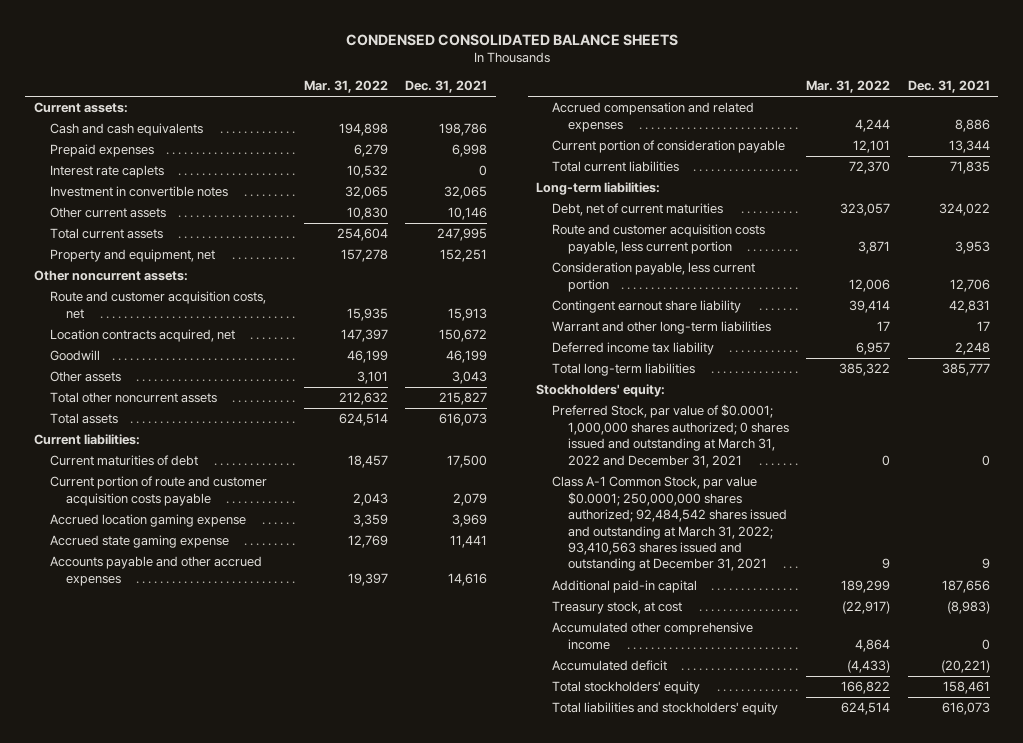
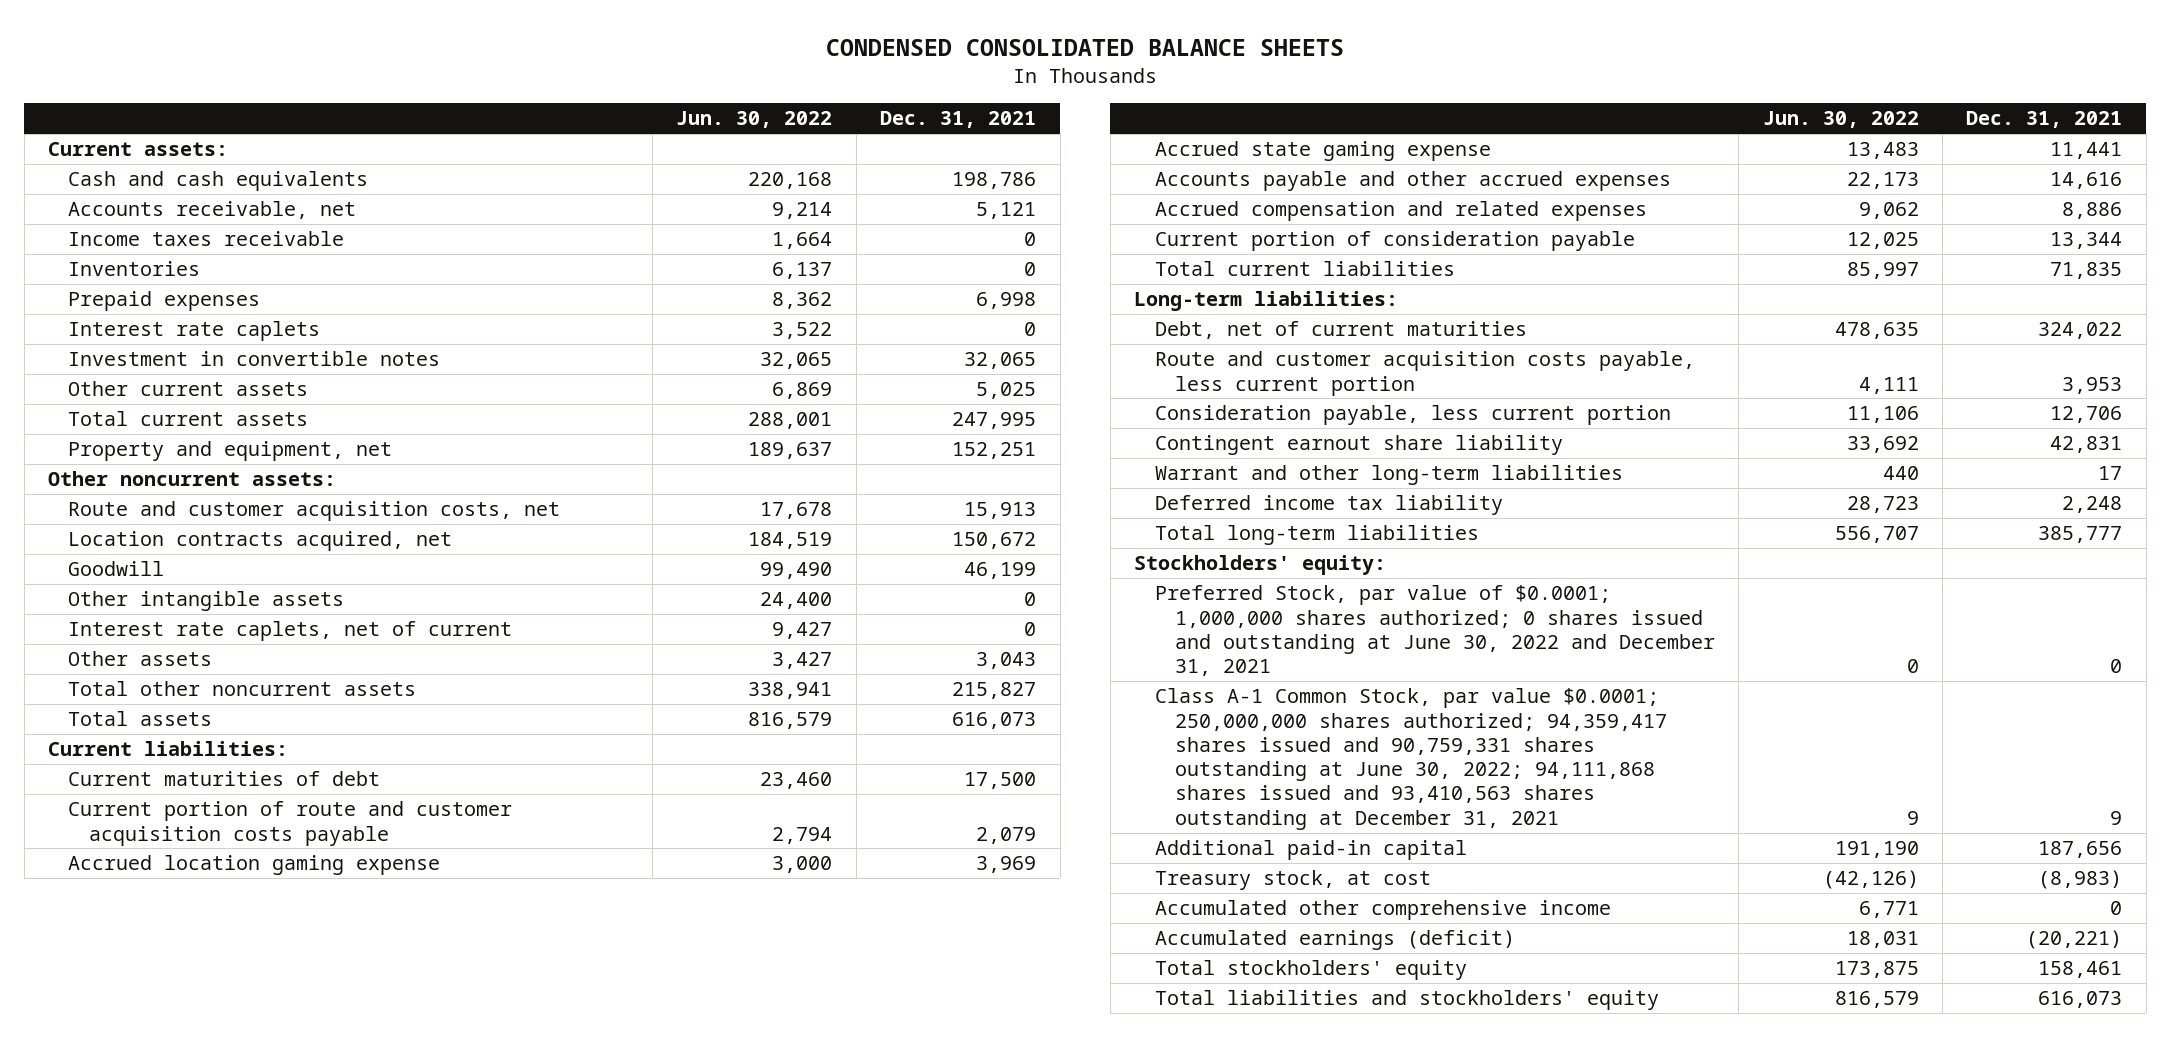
- | Mar. 31, 2022 | Dec. 31, 2021
+ | Jun. 30, 2022 | Dec. 31, 2021
+ Accounts receivable, net | 9,214 | 5,121
+ Income taxes receivable | 1,664 | 0
+ Inventories | 6,137 | 0
- Other current assets | 10,830 | 10,146
+ Other current assets | 6,869 | 5,025
+ Other intangible assets | 24,400 | 0
+ Interest rate caplets, net of current | 9,427 | 0
- Preferred Stock, par value of $0.0001; 1,000,000 shares authorized; 0 shares issued and outstanding at March 31, 2022 and December 31, 2021 | 0 | 0
- Class A-1 Common Stock, par value $0.0001; 250,000,000 shares authorized; 92,484,542 shares issued and outstanding at March 31, 2022; 93,410,563 shares issued and outstanding at December 31, 2021 | 9 | 9
+ Preferred Stock, par value of $0.0001; 1,000,000 shares authorized; 0 shares issued and outstanding at June 30, 2022 and December 31, 2021 | 0 | 0
+ Class A-1 Common Stock, par value $0.0001; 250,000,000 shares authorized; 94,359,417 shares issued and 90,759,331 shares outstanding at June 30, 2022; 94,111,868 shares issued and 93,410,563 shares outstanding at December 31, 2021 | 9 | 9
- Accumulated deficit | (4,433) | (20,221)
+ Accumulated earnings (deficit) | 18,031 | (20,221)

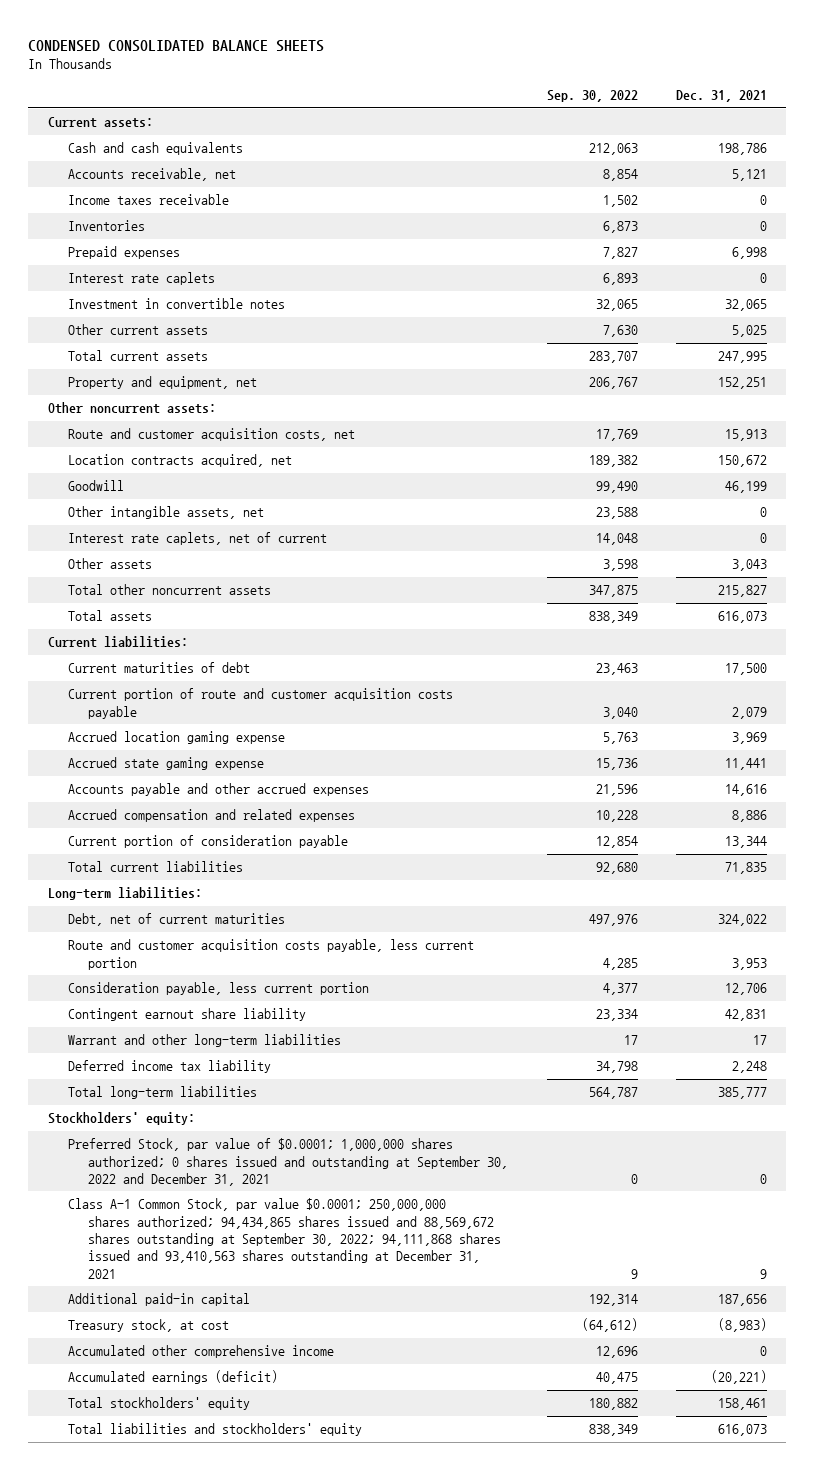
- | Jun. 30, 2022 | Dec. 31, 2021
+ | Sep. 30, 2022 | Dec. 31, 2021
- Other intangible assets | 24,400 | 0
+ Other intangible assets, net | 23,588 | 0
- Preferred Stock, par value of $0.0001; 1,000,000 shares authorized; 0 shares issued and outstanding at June 30, 2022 and December 31, 2021 | 0 | 0
- Class A-1 Common Stock, par value $0.0001; 250,000,000 shares authorized; 94,359,417 shares issued and 90,759,331 shares outstanding at June 30, 2022; 94,111,868 shares issued and 93,410,563 shares outstanding at December 31, 2021 | 9 | 9
+ Preferred Stock, par value of $0.0001; 1,000,000 shares authorized; 0 shares issued and outstanding at September 30, 2022 and December 31, 2021 | 0 | 0
+ Class A-1 Common Stock, par value $0.0001; 250,000,000 shares authorized; 94,434,865 shares issued and 88,569,672 shares outstanding at September 30, 2022; 94,111,868 shares issued and 93,410,563 shares outstanding at December 31, 2021 | 9 | 9

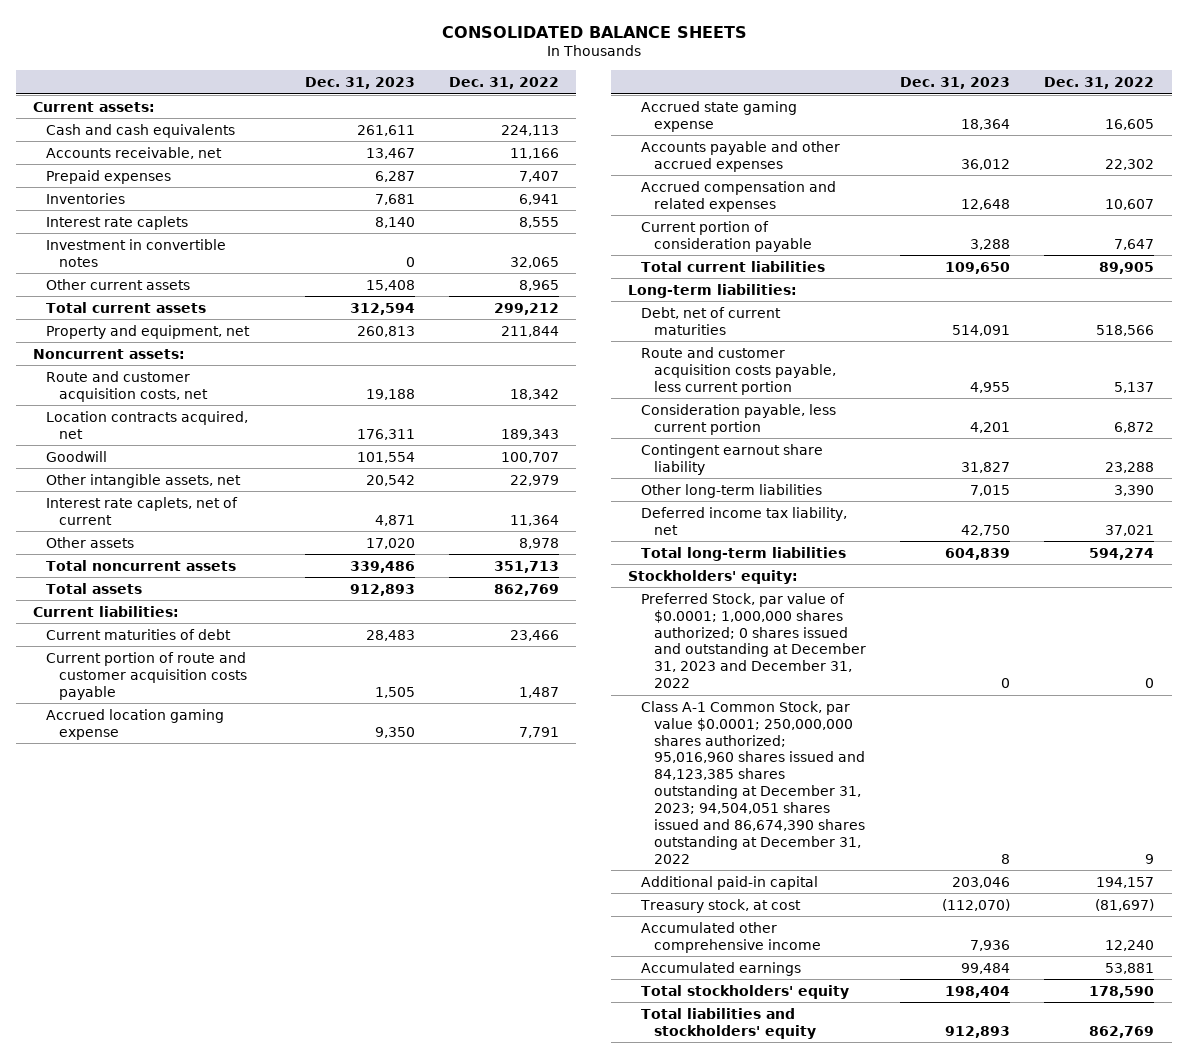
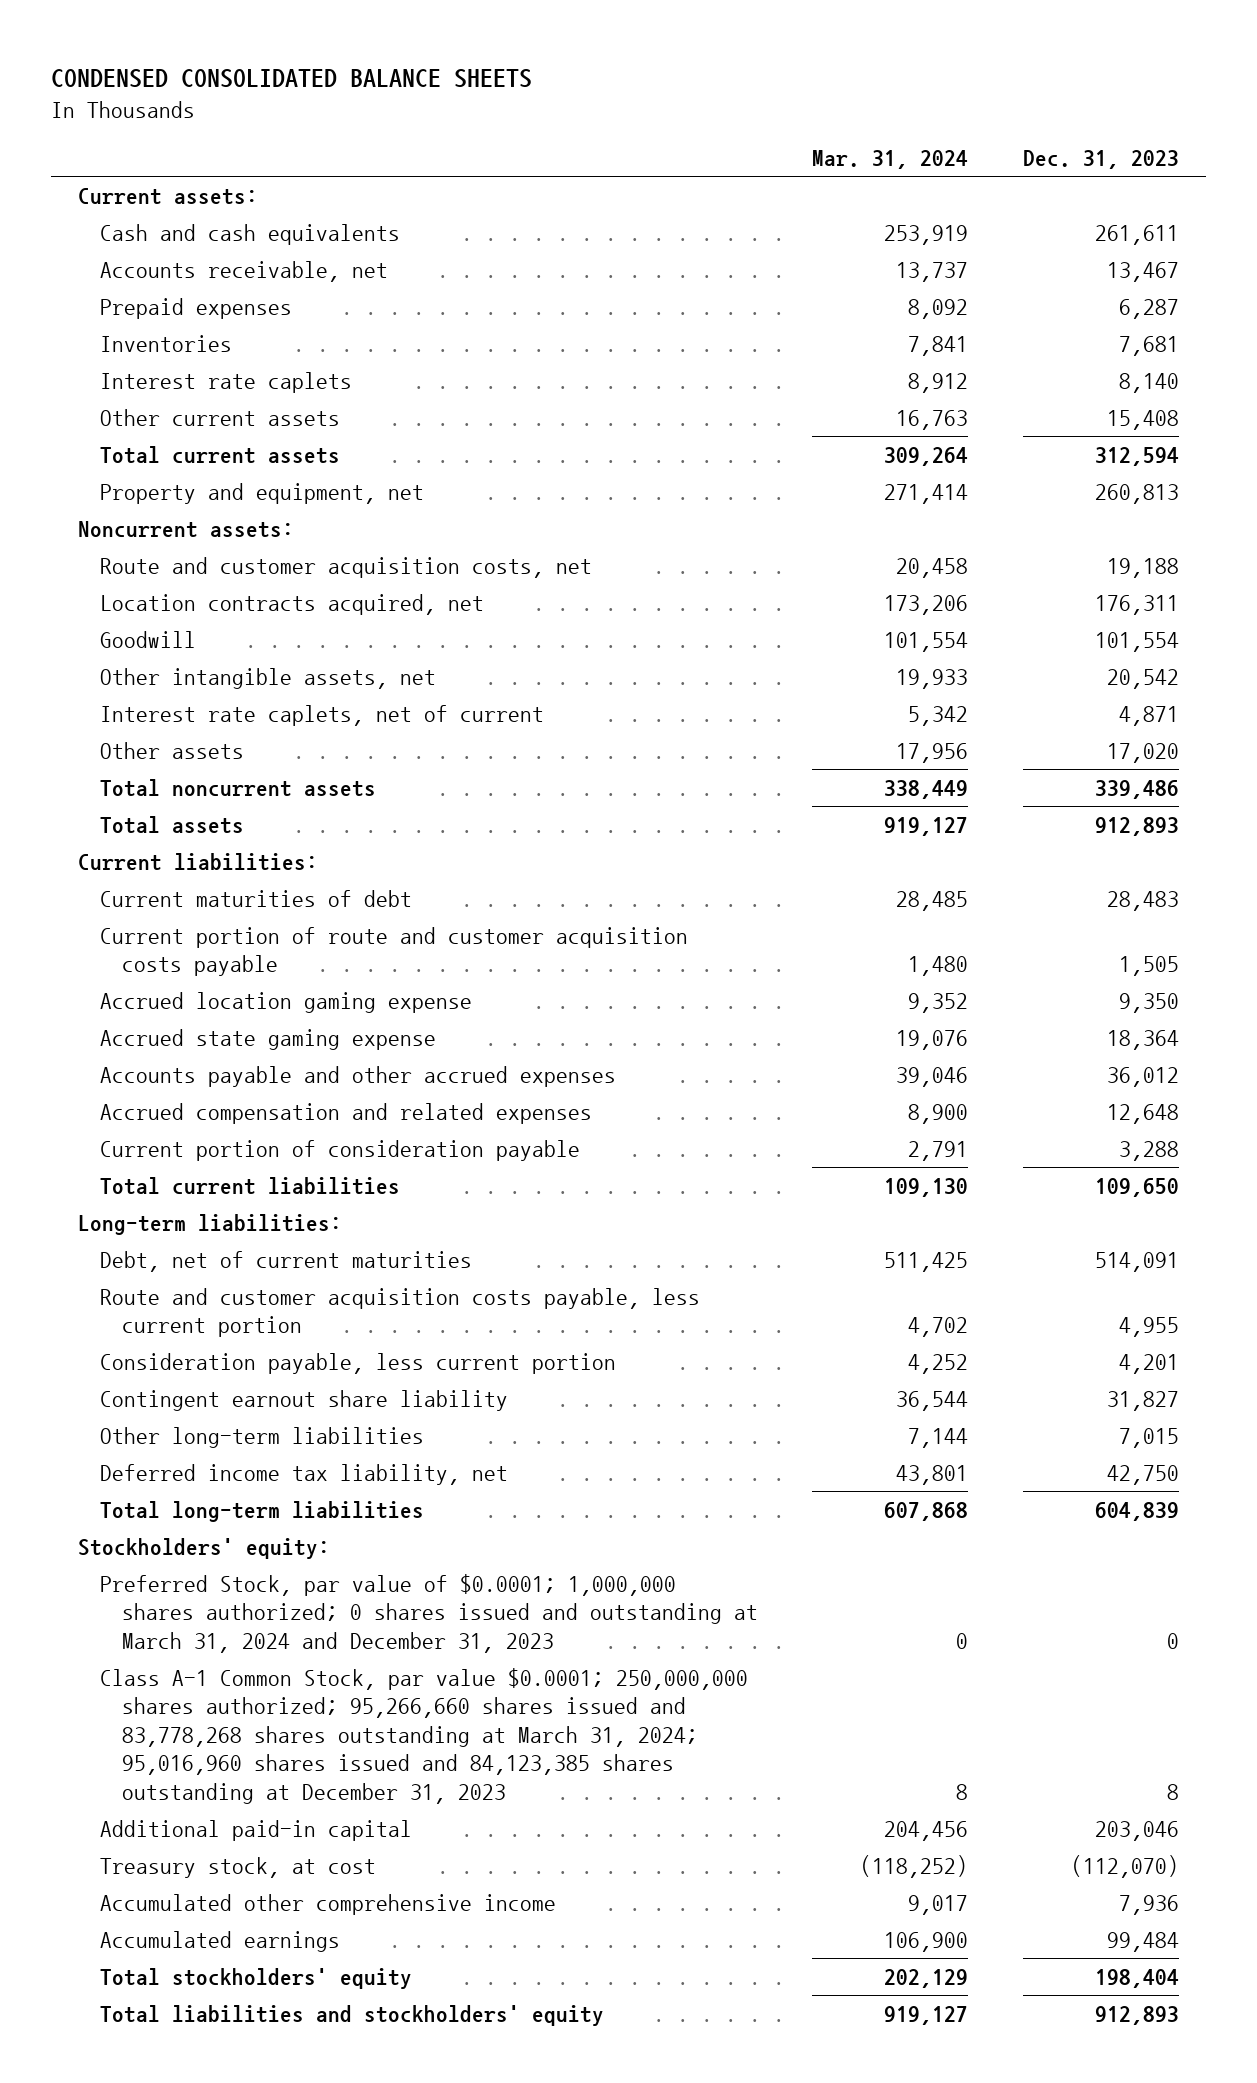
- CONSOLIDATED BALANCE SHEETS
+ CONDENSED CONSOLIDATED BALANCE SHEETS
- | Dec. 31, 2023 | Dec. 31, 2022
+ | Mar. 31, 2024 | Dec. 31, 2023
- Investment in convertible notes | 0 | 32,065
- Preferred Stock, par value of $0.0001; 1,000,000 shares authorized; 0 shares issued and outstanding at December 31, 2023 and December 31, 2022 | 0 | 0
- Class A-1 Common Stock, par value $0.0001; 250,000,000 shares authorized; 95,016,960 shares issued and 84,123,385 shares outstanding at December 31, 2023; 94,504,051 shares issued and 86,674,390 shares outstanding at December 31, 2022 | 8 | 9
+ Preferred Stock, par value of $0.0001; 1,000,000 shares authorized; 0 shares issued and outstanding at March 31, 2024 and December 31, 2023 | 0 | 0
+ Class A-1 Common Stock, par value $0.0001; 250,000,000 shares authorized; 95,266,660 shares issued and 83,778,268 shares outstanding at March 31, 2024; 95,016,960 shares issued and 84,123,385 shares outstanding at December 31, 2023 | 8 | 8

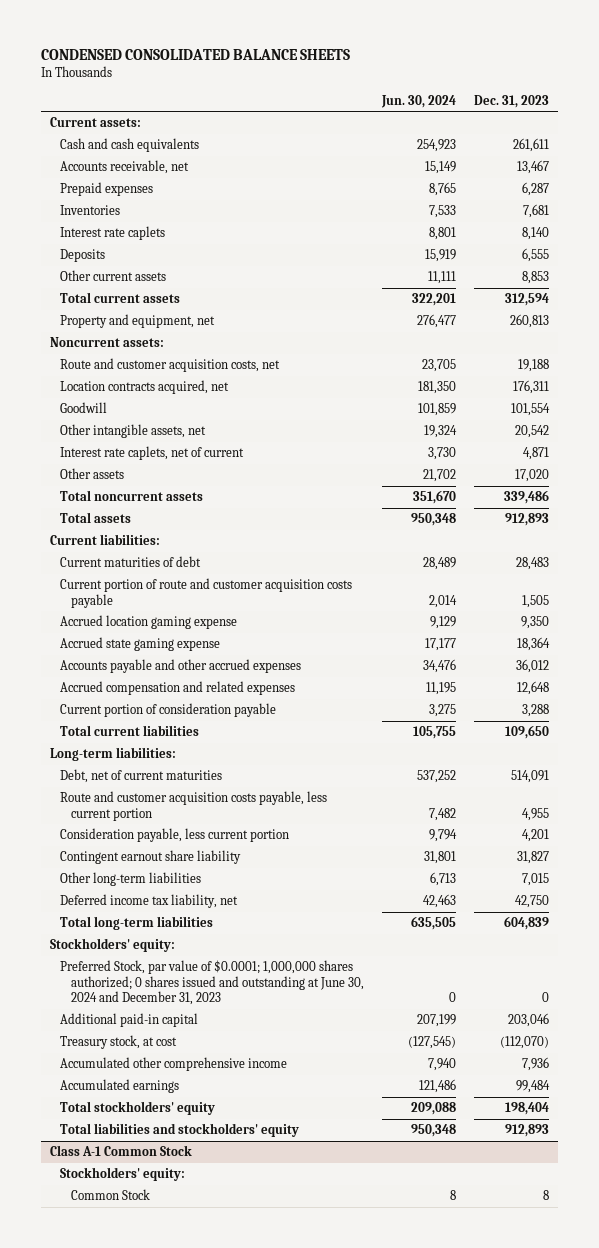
- | Mar. 31, 2024 | Dec. 31, 2023
+ | Jun. 30, 2024 | Dec. 31, 2023
- Other current assets | 16,763 | 15,408
+ Deposits | 15,919 | 6,555
+ Other current assets | 11,111 | 8,853
- Preferred Stock, par value of $0.0001; 1,000,000 shares authorized; 0 shares issued and outstanding at March 31, 2024 and December 31, 2023 | 0 | 0
- Class A-1 Common Stock, par value $0.0001; 250,000,000 shares authorized; 95,266,660 shares issued and 83,778,268 shares outstanding at March 31, 2024; 95,016,960 shares issued and 84,123,385 shares outstanding at December 31, 2023 | 8 | 8
+ Preferred Stock, par value of $0.0001; 1,000,000 shares authorized; 0 shares issued and outstanding at June 30, 2024 and December 31, 2023 | 0 | 0
+ Class A-1 Common Stock
+ Stockholders' equity:
+ Common Stock | 8 | 8

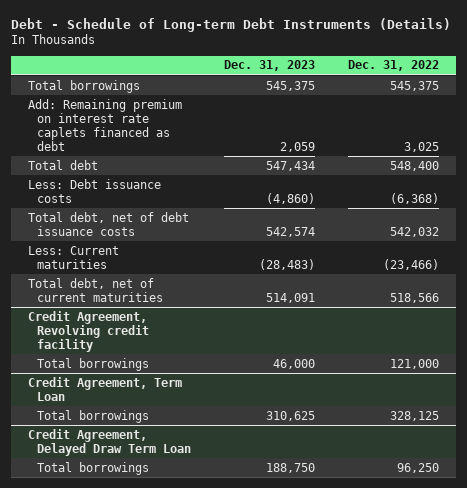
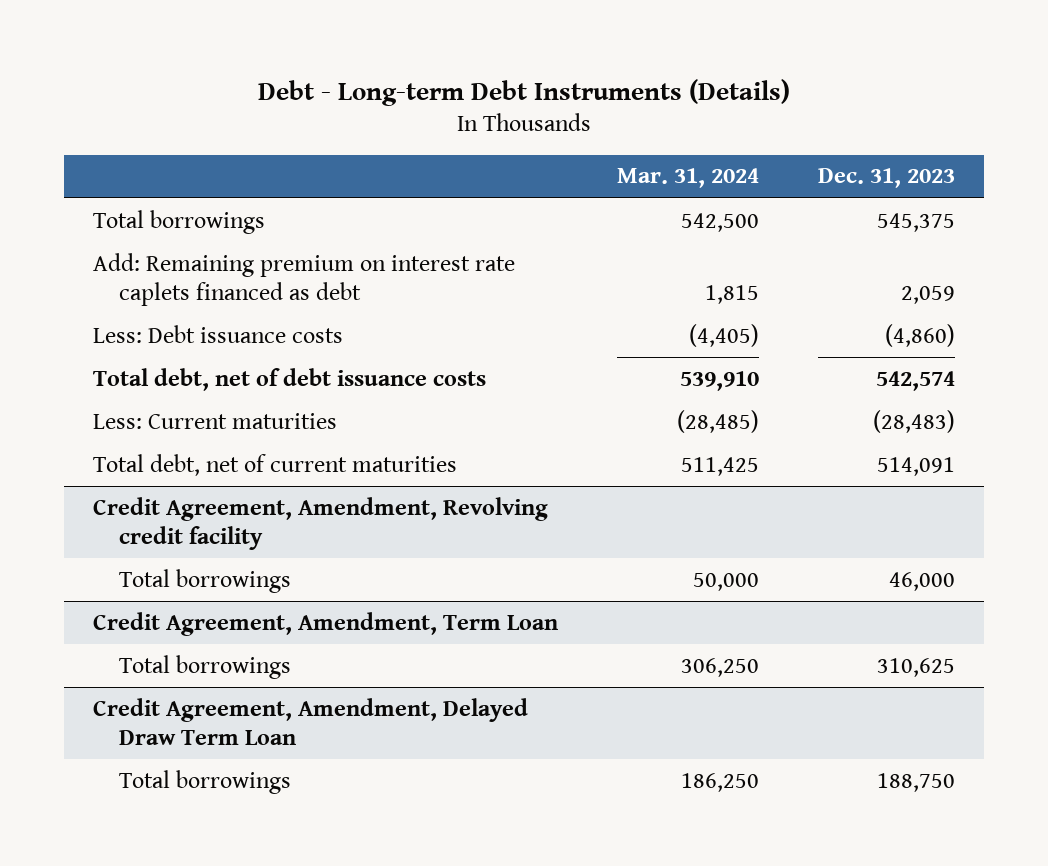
- Debt - Schedule of Long-term Debt Instruments (Details)
+ Debt - Long-term Debt Instruments (Details)
- | Dec. 31, 2023 | Dec. 31, 2022
+ | Mar. 31, 2024 | Dec. 31, 2023
- Total debt | 547,434 | 548,400
- Credit Agreement, Revolving credit facility
+ Credit Agreement, Amendment, Revolving credit facility
- Credit Agreement, Term Loan
+ Credit Agreement, Amendment, Term Loan
- Credit Agreement, Delayed Draw Term Loan
+ Credit Agreement, Amendment, Delayed Draw Term Loan

